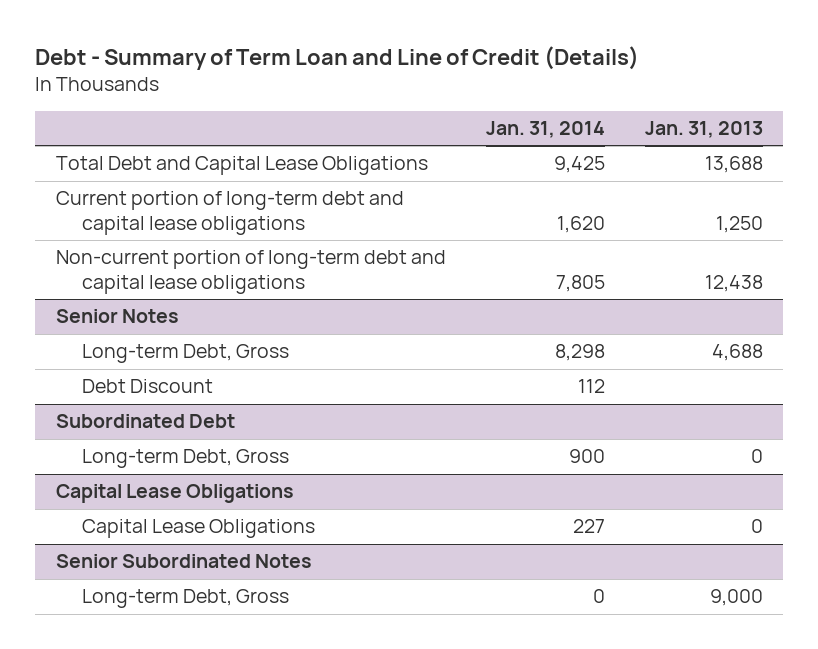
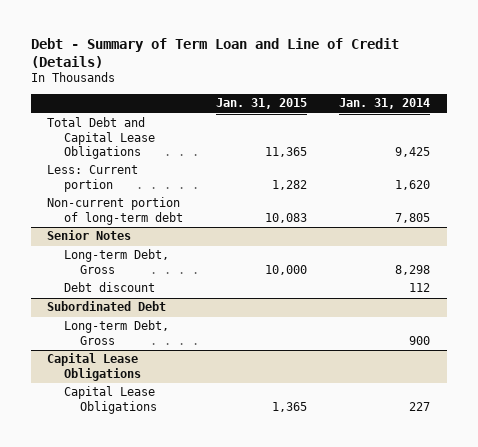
- | Jan. 31, 2014 | Jan. 31, 2013
+ | Jan. 31, 2015 | Jan. 31, 2014
- Current portion of long-term debt and capital lease obligations | 1,620 | 1,250
- Non-current portion of long-term debt and capital lease obligations | 7,805 | 12,438
+ Less: Current portion | 1,282 | 1,620
+ Non-current portion of long-term debt | 10,083 | 7,805
@ Senior Notes
- Debt Discount | 112 |
+ Debt discount | | 112
- Senior Subordinated Notes
- Long-term Debt, Gross | 0 | 9,000

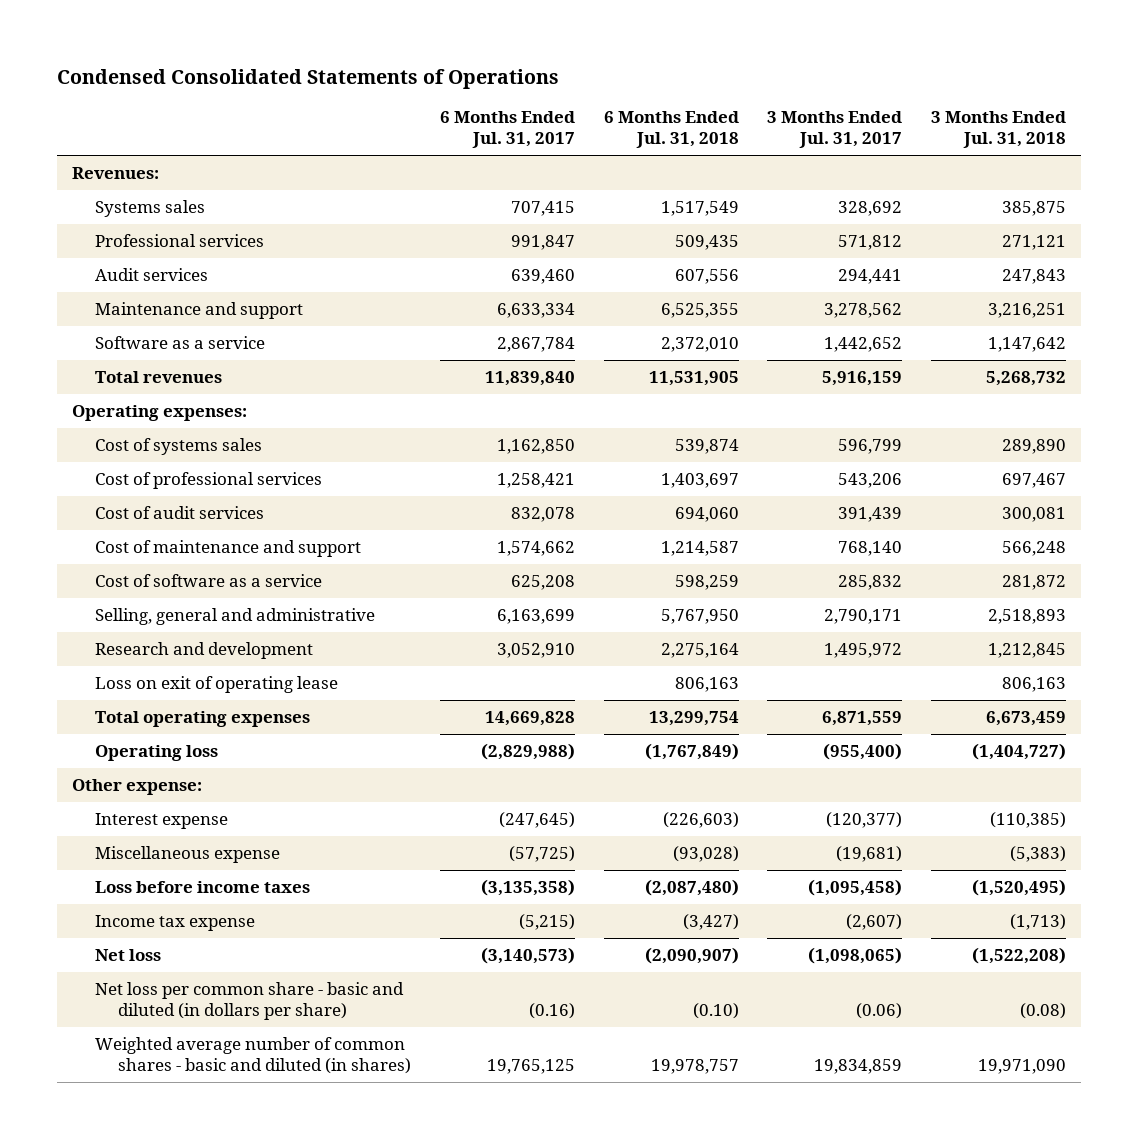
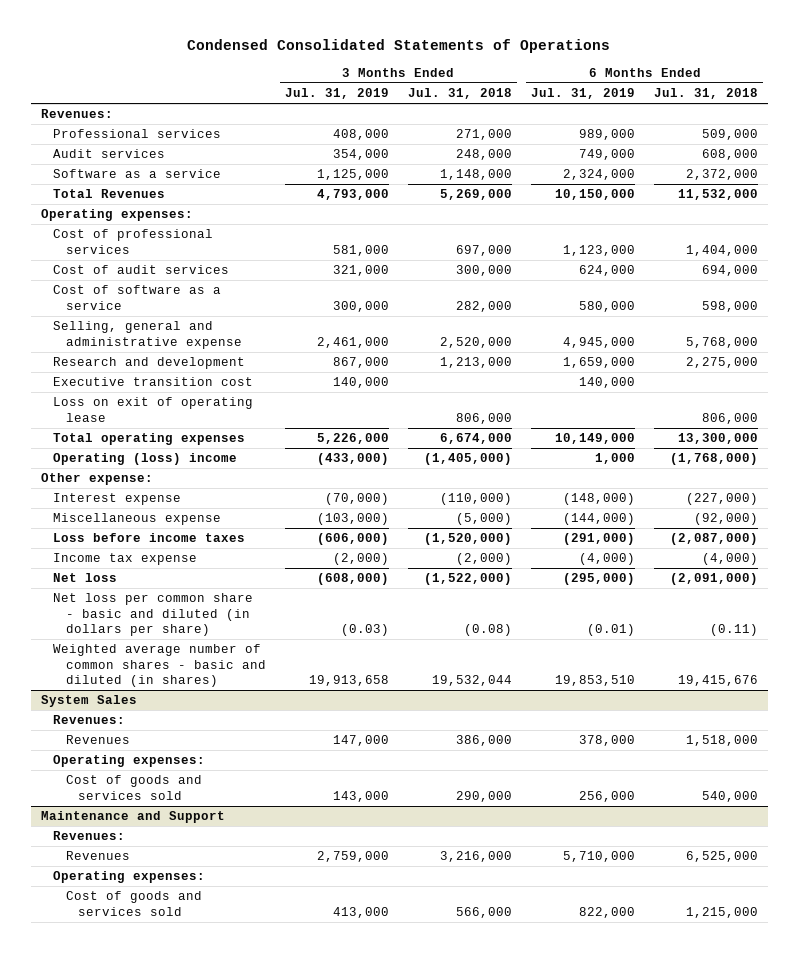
- | 6 Months Ended Jul. 31, 2017 | 6 Months Ended Jul. 31, 2018 | 3 Months Ended Jul. 31, 2017 | 3 Months Ended Jul. 31, 2018
+ | 3 Months Ended Jul. 31, 2019 | 3 Months Ended Jul. 31, 2018 | 6 Months Ended Jul. 31, 2019 | 6 Months Ended Jul. 31, 2018
- Systems sales | 707,415 | 1,517,549 | 328,692 | 385,875
- Professional services | 991,847 | 509,435 | 571,812 | 271,121
- Audit services | 639,460 | 607,556 | 294,441 | 247,843
- Maintenance and support | 6,633,334 | 6,525,355 | 3,278,562 | 3,216,251
- Software as a service | 2,867,784 | 2,372,010 | 1,442,652 | 1,147,642
- Total revenues | 11,839,840 | 11,531,905 | 5,916,159 | 5,268,732
+ Professional services | 408,000 | 271,000 | 989,000 | 509,000
+ Audit services | 354,000 | 248,000 | 749,000 | 608,000
+ Software as a service | 1,125,000 | 1,148,000 | 2,324,000 | 2,372,000
+ Total Revenues | 4,793,000 | 5,269,000 | 10,150,000 | 11,532,000
- Cost of systems sales | 1,162,850 | 539,874 | 596,799 | 289,890
- Cost of professional services | 1,258,421 | 1,403,697 | 543,206 | 697,467
- Cost of audit services | 832,078 | 694,060 | 391,439 | 300,081
- Cost of maintenance and support | 1,574,662 | 1,214,587 | 768,140 | 566,248
- Cost of software as a service | 625,208 | 598,259 | 285,832 | 281,872
- Selling, general and administrative | 6,163,699 | 5,767,950 | 2,790,171 | 2,518,893
- Research and development | 3,052,910 | 2,275,164 | 1,495,972 | 1,212,845
- Loss on exit of operating lease | | 806,163 | | 806,163
- Total operating expenses | 14,669,828 | 13,299,754 | 6,871,559 | 6,673,459
- Operating loss | (2,829,988) | (1,767,849) | (955,400) | (1,404,727)
+ Cost of professional services | 581,000 | 697,000 | 1,123,000 | 1,404,000
+ Cost of audit services | 321,000 | 300,000 | 624,000 | 694,000
+ Cost of software as a service | 300,000 | 282,000 | 580,000 | 598,000
+ Selling, general and administrative expense | 2,461,000 | 2,520,000 | 4,945,000 | 5,768,000
+ Research and development | 867,000 | 1,213,000 | 1,659,000 | 2,275,000
+ Executive transition cost | 140,000 | | 140,000 |
+ Loss on exit of operating lease | | 806,000 | | 806,000
+ Total operating expenses | 5,226,000 | 6,674,000 | 10,149,000 | 13,300,000
+ Operating (loss) income | (433,000) | (1,405,000) | 1,000 | (1,768,000)
- Interest expense | (247,645) | (226,603) | (120,377) | (110,385)
- Miscellaneous expense | (57,725) | (93,028) | (19,681) | (5,383)
- Loss before income taxes | (3,135,358) | (2,087,480) | (1,095,458) | (1,520,495)
- Income tax expense | (5,215) | (3,427) | (2,607) | (1,713)
- Net loss | (3,140,573) | (2,090,907) | (1,098,065) | (1,522,208)
- Net loss per common share - basic and diluted (in dollars per share) | (0.16) | (0.10) | (0.06) | (0.08)
- Weighted average number of common shares - basic and diluted (in shares) | 19,765,125 | 19,978,757 | 19,834,859 | 19,971,090
+ Interest expense | (70,000) | (110,000) | (148,000) | (227,000)
+ Miscellaneous expense | (103,000) | (5,000) | (144,000) | (92,000)
+ Loss before income taxes | (606,000) | (1,520,000) | (291,000) | (2,087,000)
+ Income tax expense | (2,000) | (2,000) | (4,000) | (4,000)
+ Net loss | (608,000) | (1,522,000) | (295,000) | (2,091,000)
+ Net loss per common share - basic and diluted (in dollars per share) | (0.03) | (0.08) | (0.01) | (0.11)
+ Weighted average number of common shares - basic and diluted (in shares) | 19,913,658 | 19,532,044 | 19,853,510 | 19,415,676
+ System Sales
+ Revenues:
+ Revenues | 147,000 | 386,000 | 378,000 | 1,518,000
+ Operating expenses:
+ Cost of goods and services sold | 143,000 | 290,000 | 256,000 | 540,000
+ Maintenance and Support
+ Revenues:
+ Revenues | 2,759,000 | 3,216,000 | 5,710,000 | 6,525,000
+ Operating expenses:
+ Cost of goods and services sold | 413,000 | 566,000 | 822,000 | 1,215,000

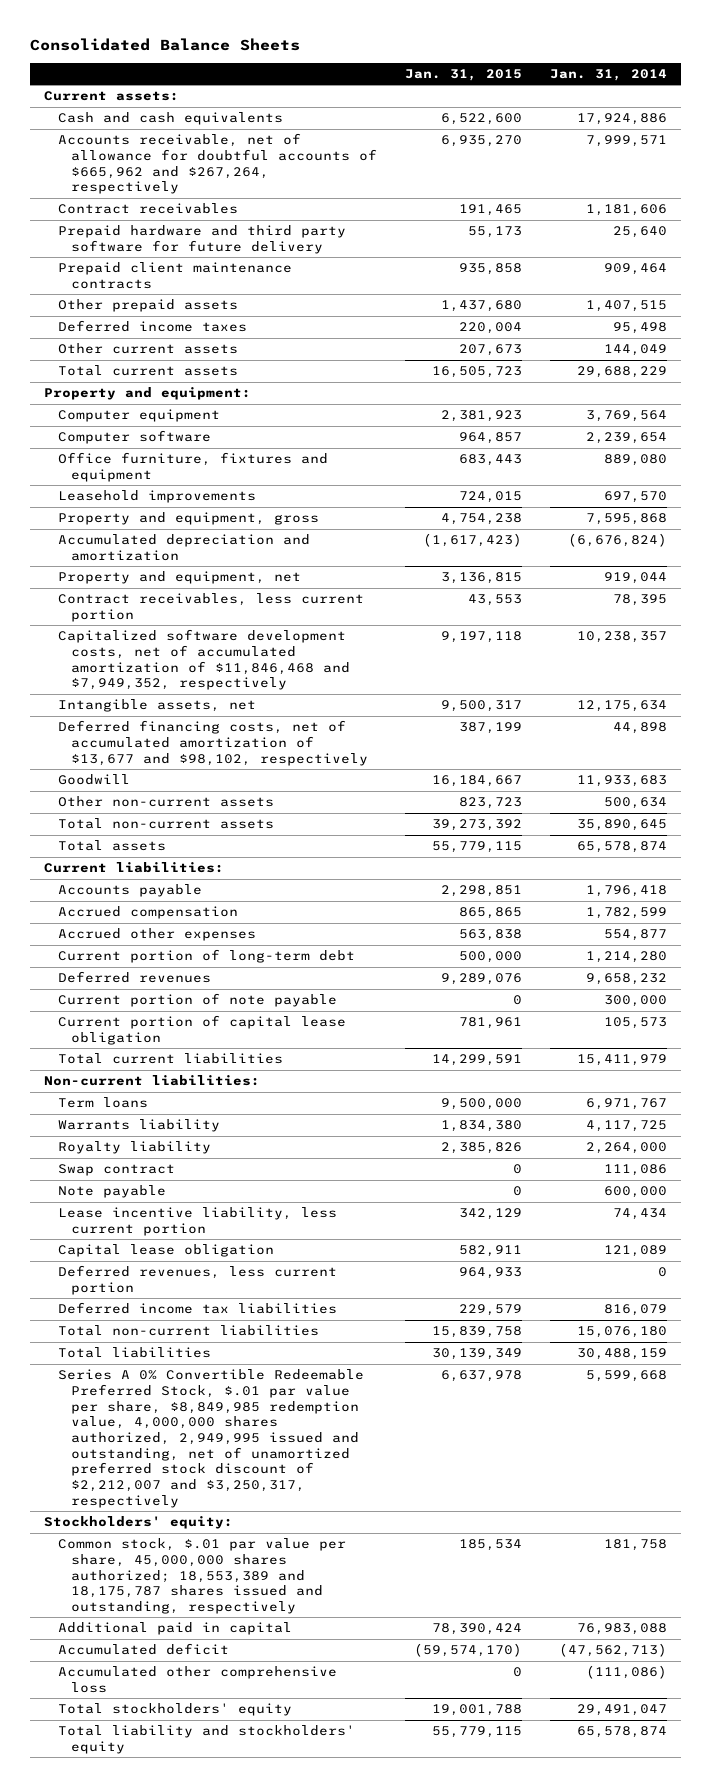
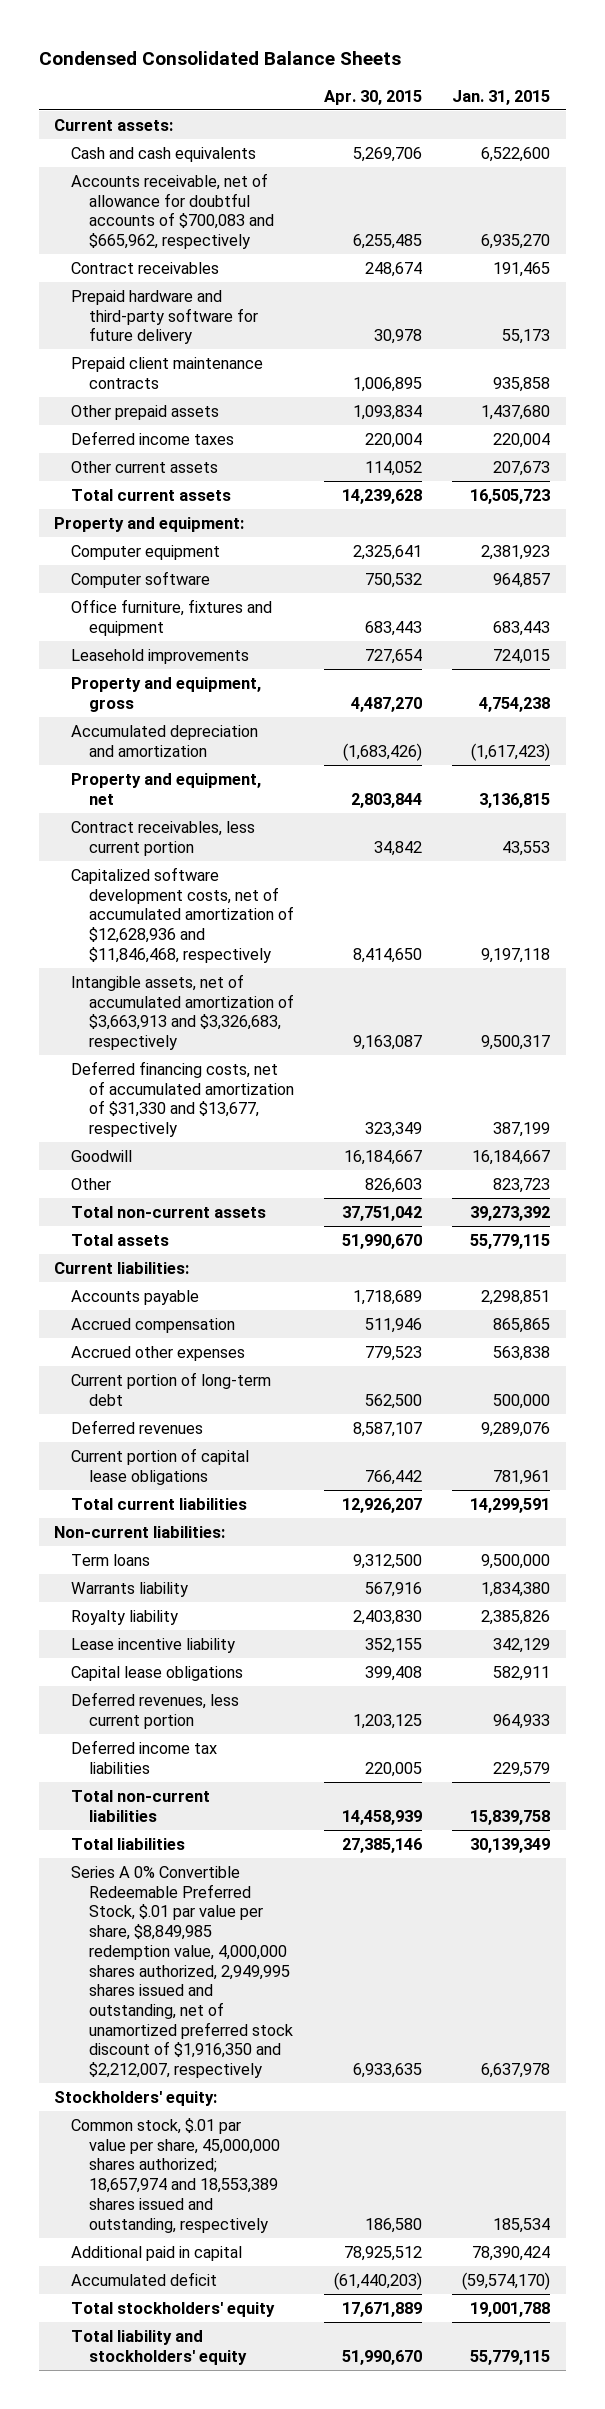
- Consolidated Balance Sheets
+ Condensed Consolidated Balance Sheets
- | Jan. 31, 2015 | Jan. 31, 2014
+ | Apr. 30, 2015 | Jan. 31, 2015
- Accounts receivable, net of allowance for doubtful accounts of $665,962 and $267,264, respectively | 6,935,270 | 7,999,571
+ Accounts receivable, net of allowance for doubtful accounts of $700,083 and $665,962, respectively | 6,255,485 | 6,935,270
- Prepaid hardware and third party software for future delivery | 55,173 | 25,640
+ Prepaid hardware and third-party software for future delivery | 30,978 | 55,173
- Capitalized software development costs, net of accumulated amortization of $11,846,468 and $7,949,352, respectively | 9,197,118 | 10,238,357
- Intangible assets, net | 9,500,317 | 12,175,634
- Deferred financing costs, net of accumulated amortization of $13,677 and $98,102, respectively | 387,199 | 44,898
+ Capitalized software development costs, net of accumulated amortization of $12,628,936 and $11,846,468, respectively | 8,414,650 | 9,197,118
+ Intangible assets, net of accumulated amortization of $3,663,913 and $3,326,683, respectively | 9,163,087 | 9,500,317
+ Deferred financing costs, net of accumulated amortization of $31,330 and $13,677, respectively | 323,349 | 387,199
- Other non-current assets | 823,723 | 500,634
+ Other | 826,603 | 823,723
- Current portion of note payable | 0 | 300,000
- Current portion of capital lease obligation | 781,961 | 105,573
+ Current portion of capital lease obligations | 766,442 | 781,961
- Swap contract | 0 | 111,086
- Note payable | 0 | 600,000
- Lease incentive liability, less current portion | 342,129 | 74,434
- Capital lease obligation | 582,911 | 121,089
+ Lease incentive liability | 352,155 | 342,129
+ Capital lease obligations | 399,408 | 582,911
- Series A 0% Convertible Redeemable Preferred Stock, $.01 par value per share, $8,849,985 redemption value, 4,000,000 shares authorized, 2,949,995 issued and outstanding, net of unamortized preferred stock discount of $2,212,007 and $3,250,317, respectively | 6,637,978 | 5,599,668
+ Series A 0% Convertible Redeemable Preferred Stock, $.01 par value per share, $8,849,985 redemption value, 4,000,000 shares authorized, 2,949,995 shares issued and outstanding, net of unamortized preferred stock discount of $1,916,350 and $2,212,007, respectively | 6,933,635 | 6,637,978
- Common stock, $.01 par value per share, 45,000,000 shares authorized; 18,553,389 and 18,175,787 shares issued and outstanding, respectively | 185,534 | 181,758
+ Common stock, $.01 par value per share, 45,000,000 shares authorized; 18,657,974 and 18,553,389 shares issued and outstanding, respectively | 186,580 | 185,534
- Accumulated other comprehensive loss | 0 | (111,086)

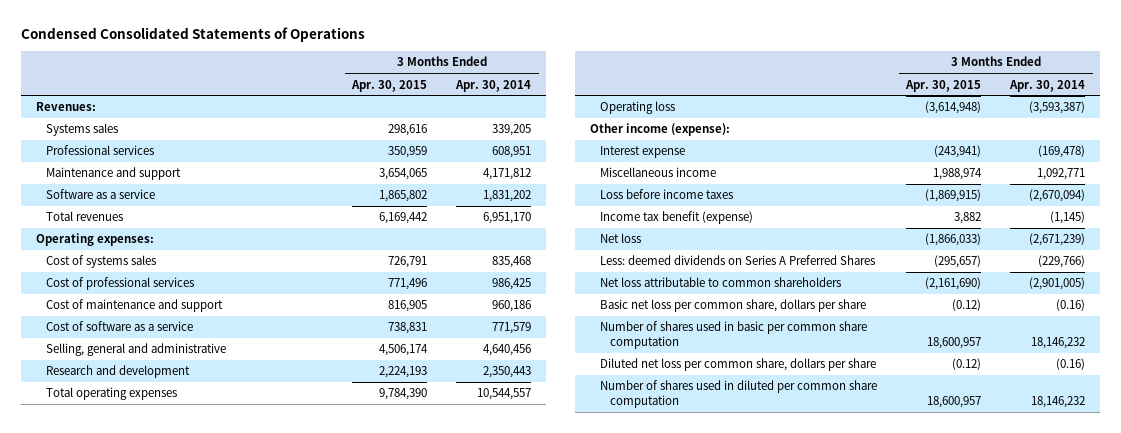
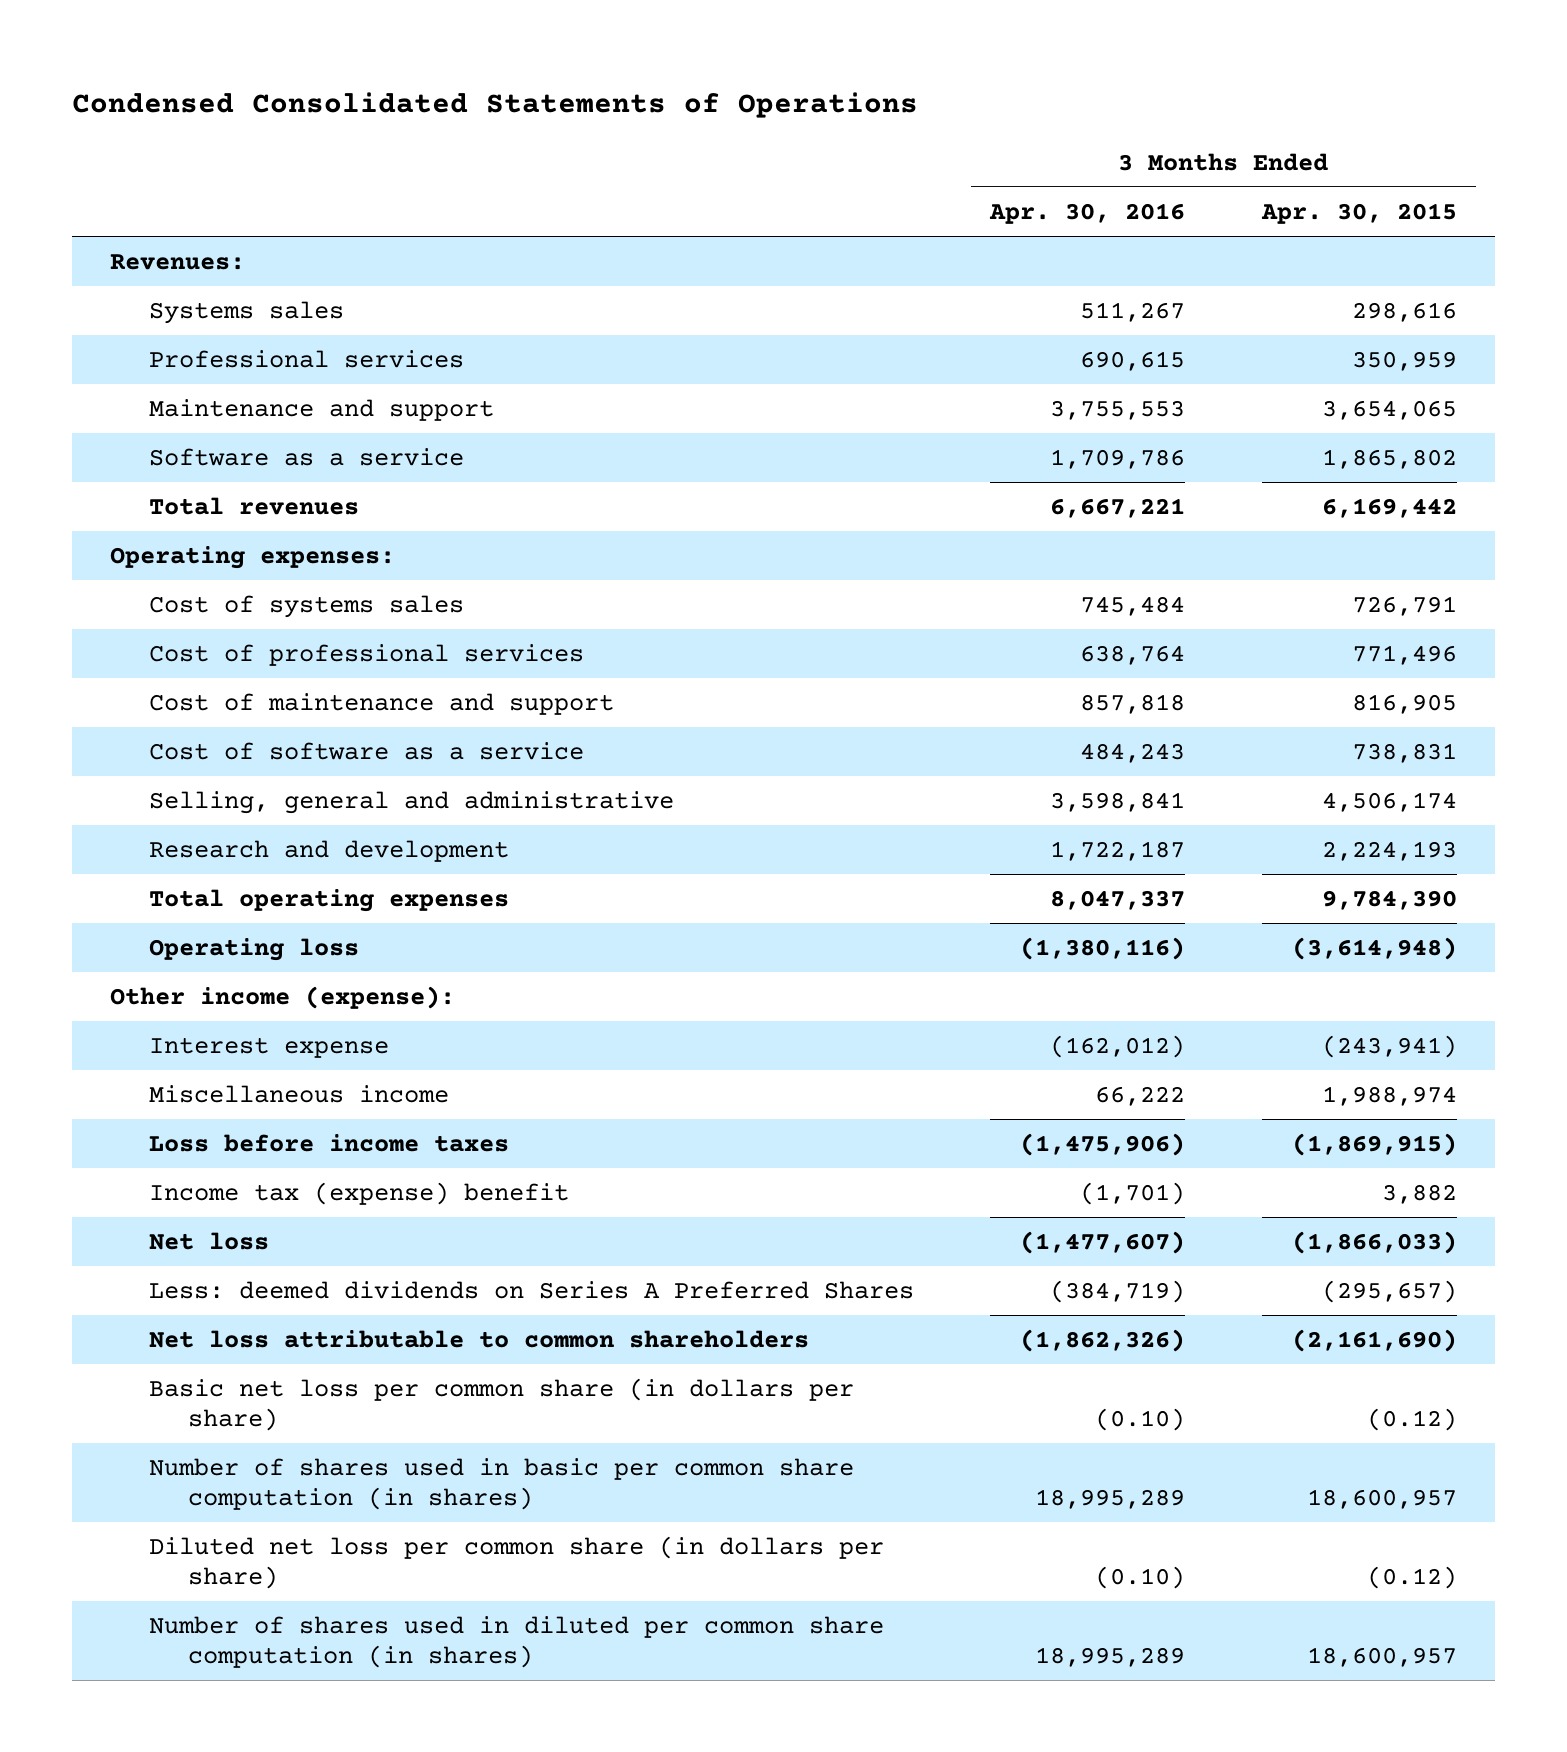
- | 3 Months Ended Apr. 30, 2015 | 3 Months Ended Apr. 30, 2014
+ | 3 Months Ended Apr. 30, 2016 | 3 Months Ended Apr. 30, 2015
- Income tax benefit (expense) | 3,882 | (1,145)
+ Income tax (expense) benefit | (1,701) | 3,882
- Basic net loss per common share, dollars per share | (0.12) | (0.16)
- Number of shares used in basic per common share computation | 18,600,957 | 18,146,232
- Diluted net loss per common share, dollars per share | (0.12) | (0.16)
- Number of shares used in diluted per common share computation | 18,600,957 | 18,146,232
+ Basic net loss per common share (in dollars per share) | (0.10) | (0.12)
+ Number of shares used in basic per common share computation (in shares) | 18,995,289 | 18,600,957
+ Diluted net loss per common share (in dollars per share) | (0.10) | (0.12)
+ Number of shares used in diluted per common share computation (in shares) | 18,995,289 | 18,600,957

